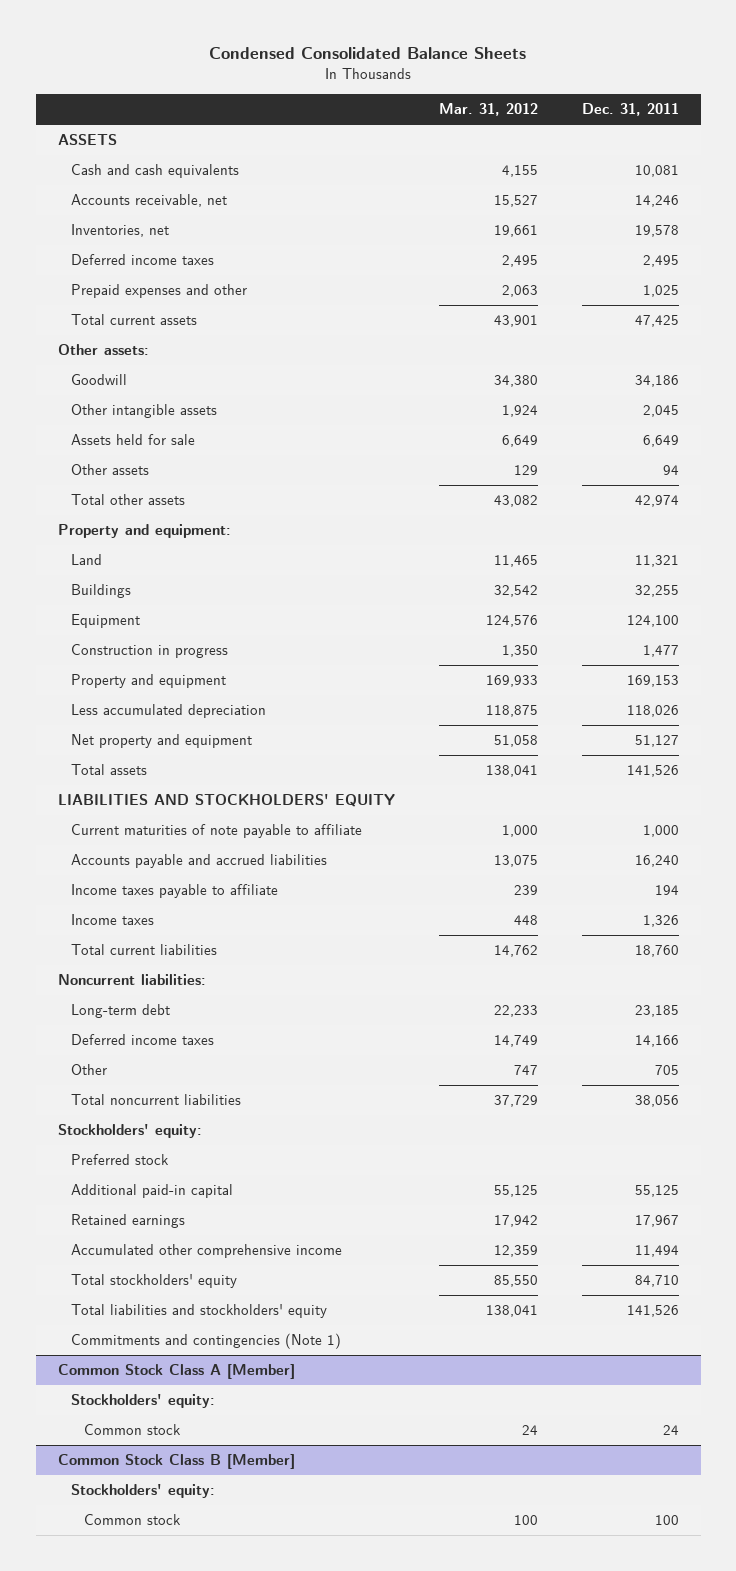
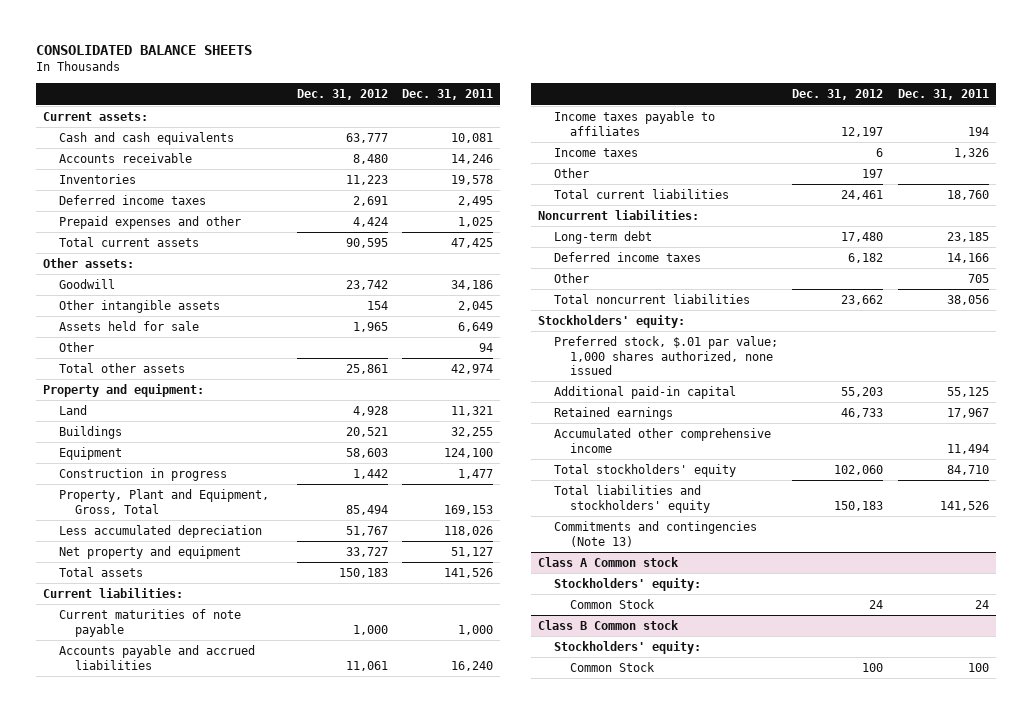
- Condensed Consolidated Balance Sheets
+ CONSOLIDATED BALANCE SHEETS
- | Mar. 31, 2012 | Dec. 31, 2011
+ | Dec. 31, 2012 | Dec. 31, 2011
- ASSETS
+ Current assets:
- Accounts receivable, net | 15,527 | 14,246
- Inventories, net | 19,661 | 19,578
+ Accounts receivable | 8,480 | 14,246
+ Inventories | 11,223 | 19,578
- Other assets | 129 | 94
+ Other | | 94
- Property and equipment | 169,933 | 169,153
+ Property, Plant and Equipment, Gross, Total | 85,494 | 169,153
- LIABILITIES AND STOCKHOLDERS' EQUITY
- Current maturities of note payable to affiliate | 1,000 | 1,000
+ Current liabilities:
+ Current maturities of note payable | 1,000 | 1,000
- Income taxes payable to affiliate | 239 | 194
+ Income taxes payable to affiliates | 12,197 | 194
+ Other | 197 |
- Preferred stock
+ Preferred stock, $.01 par value; 1,000 shares authorized, none issued
- Commitments and contingencies (Note 1)
- Common Stock Class A [Member]
+ Commitments and contingencies (Note 13)
+ Class A Common stock
- Common stock | 24 | 24
- Common Stock Class B [Member]
+ Common Stock | 24 | 24
+ Class B Common stock
- Common stock | 100 | 100
+ Common Stock | 100 | 100

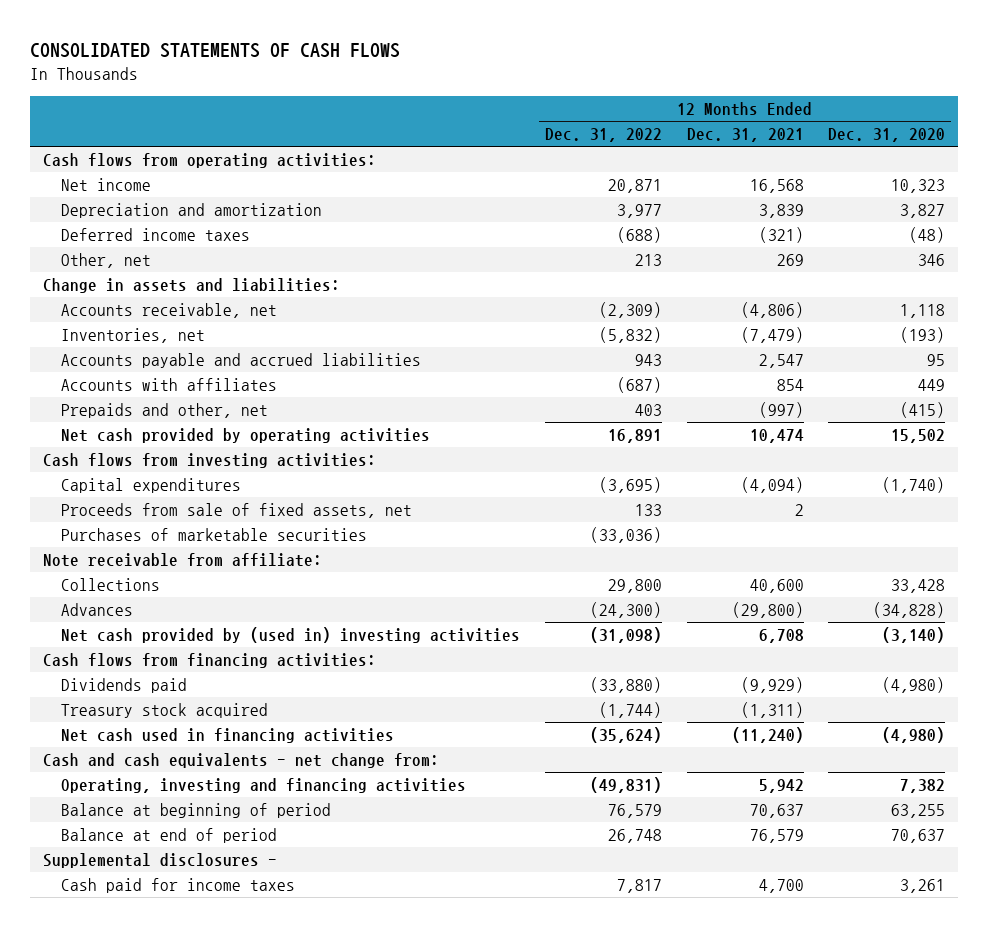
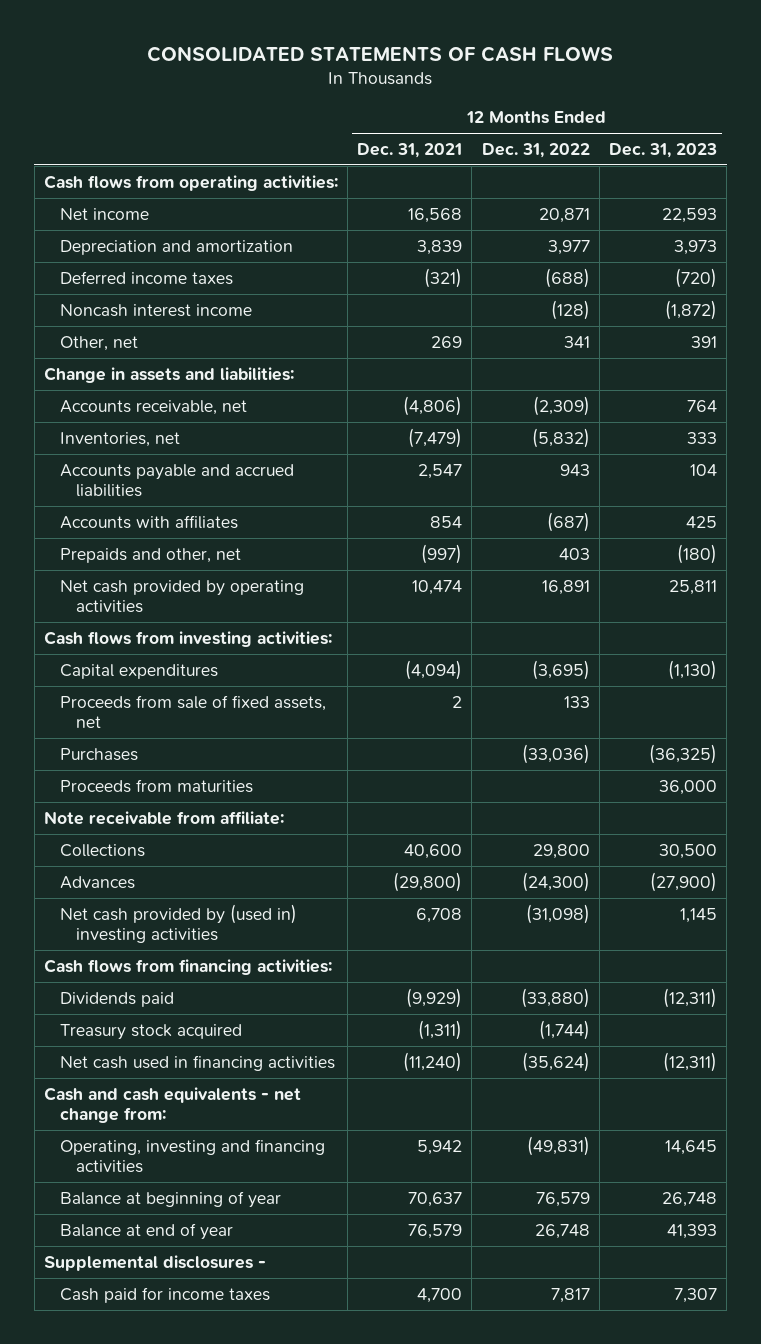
- | 12 Months Ended Dec. 31, 2022 | 12 Months Ended Dec. 31, 2021 | 12 Months Ended Dec. 31, 2020
+ | 12 Months Ended Dec. 31, 2021 | 12 Months Ended Dec. 31, 2022 | 12 Months Ended Dec. 31, 2023
- Other, net | 213 | 269 | 346
+ Noncash interest income | | (128) | (1,872)
+ Other, net | 269 | 341 | 391
- Purchases of marketable securities | (33,036) | |
+ Purchases | | (33,036) | (36,325)
+ Proceeds from maturities | | | 36,000
- Balance at beginning of period | 76,579 | 70,637 | 63,255
- Balance at end of period | 26,748 | 76,579 | 70,637
+ Balance at beginning of year | 70,637 | 76,579 | 26,748
+ Balance at end of year | 76,579 | 26,748 | 41,393

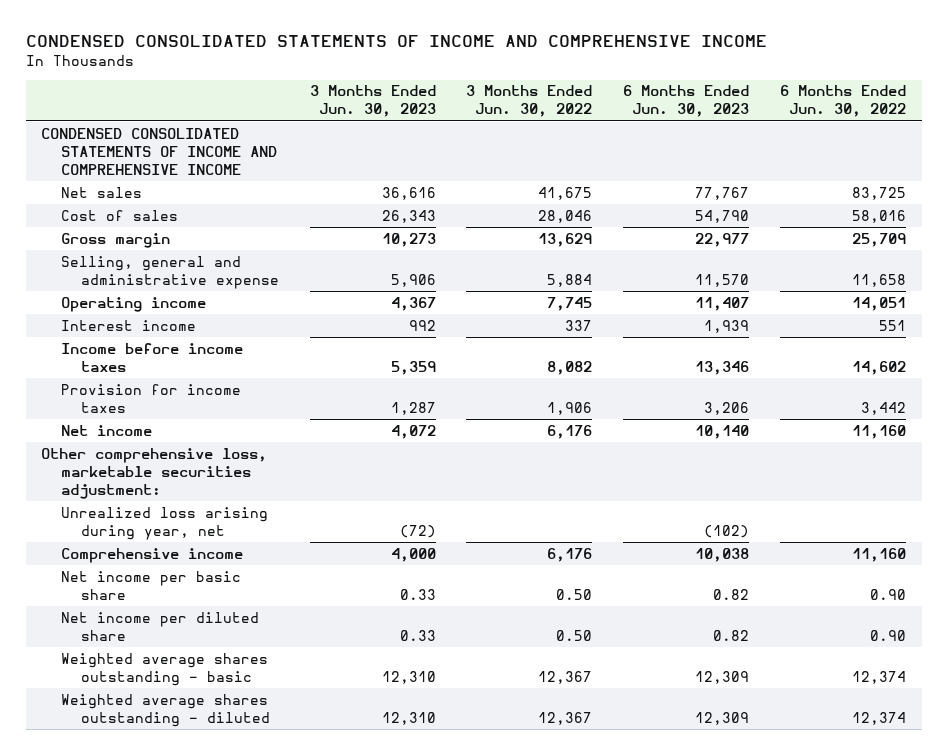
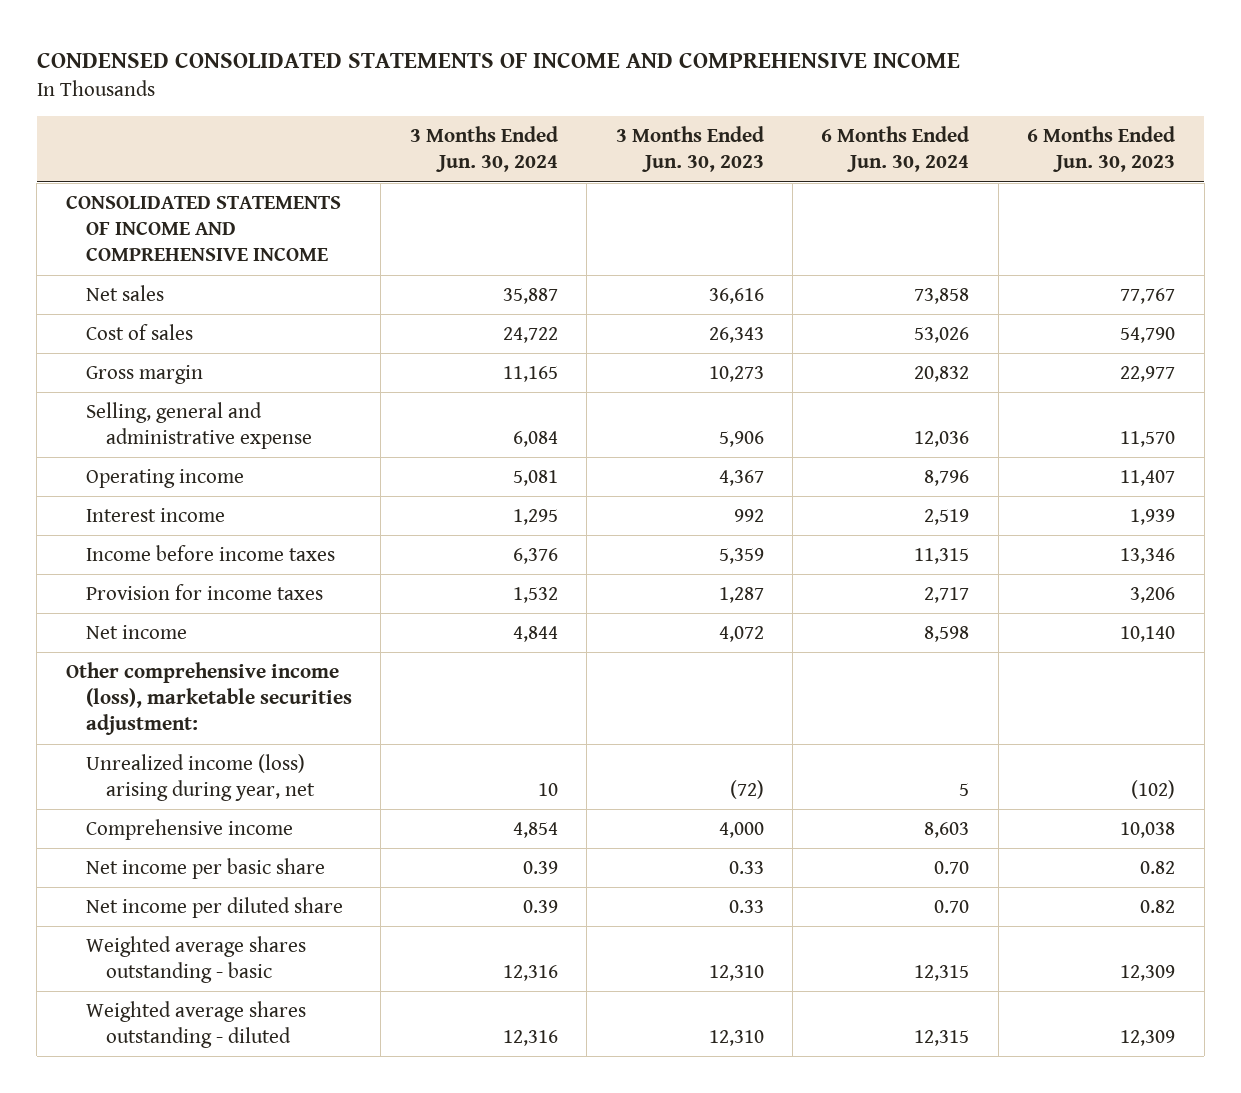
- | 3 Months Ended Jun. 30, 2023 | 3 Months Ended Jun. 30, 2022 | 6 Months Ended Jun. 30, 2023 | 6 Months Ended Jun. 30, 2022
+ | 3 Months Ended Jun. 30, 2024 | 3 Months Ended Jun. 30, 2023 | 6 Months Ended Jun. 30, 2024 | 6 Months Ended Jun. 30, 2023
- CONDENSED CONSOLIDATED STATEMENTS OF INCOME AND COMPREHENSIVE INCOME
+ CONSOLIDATED STATEMENTS OF INCOME AND COMPREHENSIVE INCOME
- Other comprehensive loss, marketable securities adjustment:
- Unrealized loss arising during year, net | (72) | | (102) |
+ Other comprehensive income (loss), marketable securities adjustment:
+ Unrealized income (loss) arising during year, net | 10 | (72) | 5 | (102)

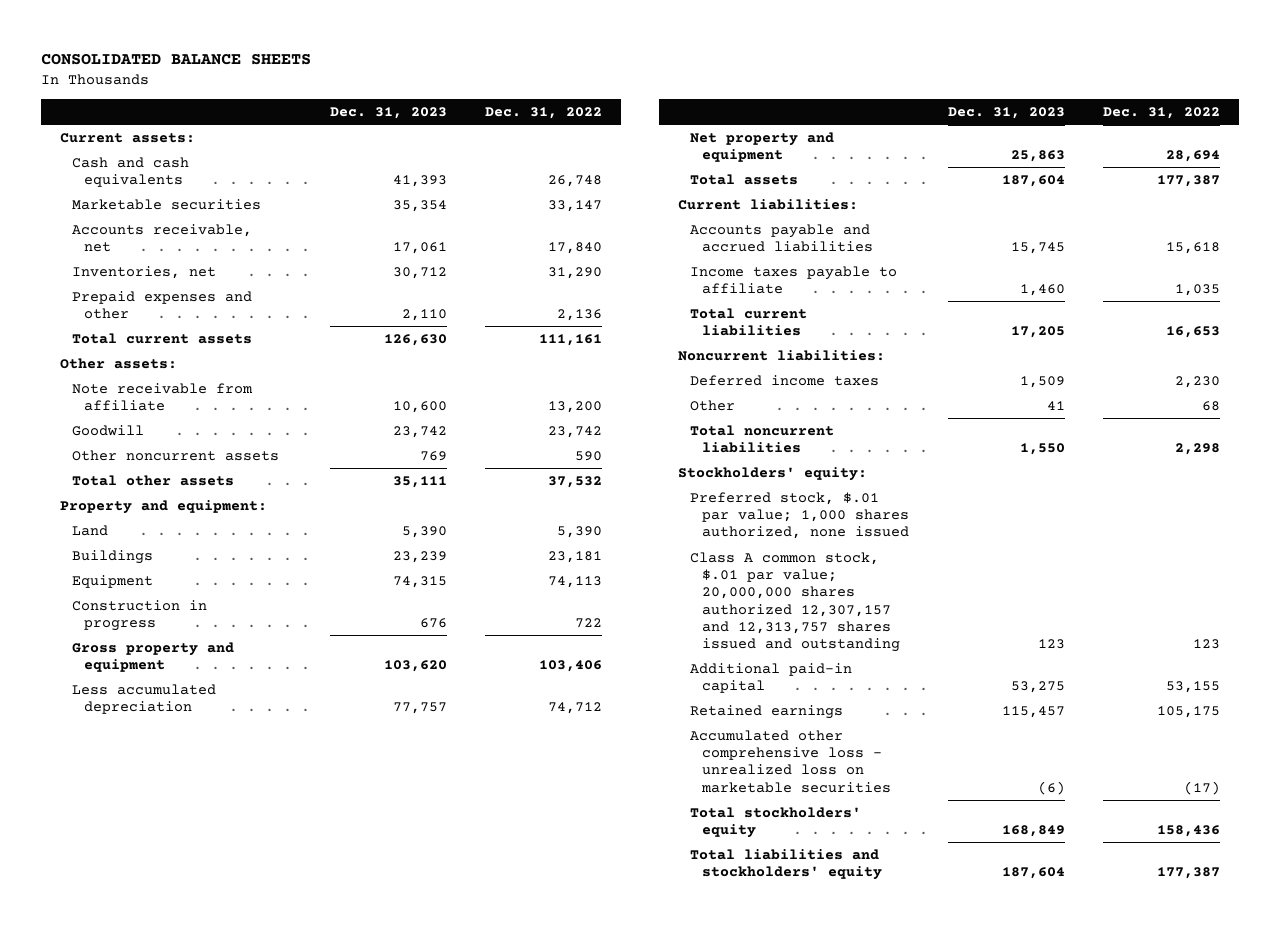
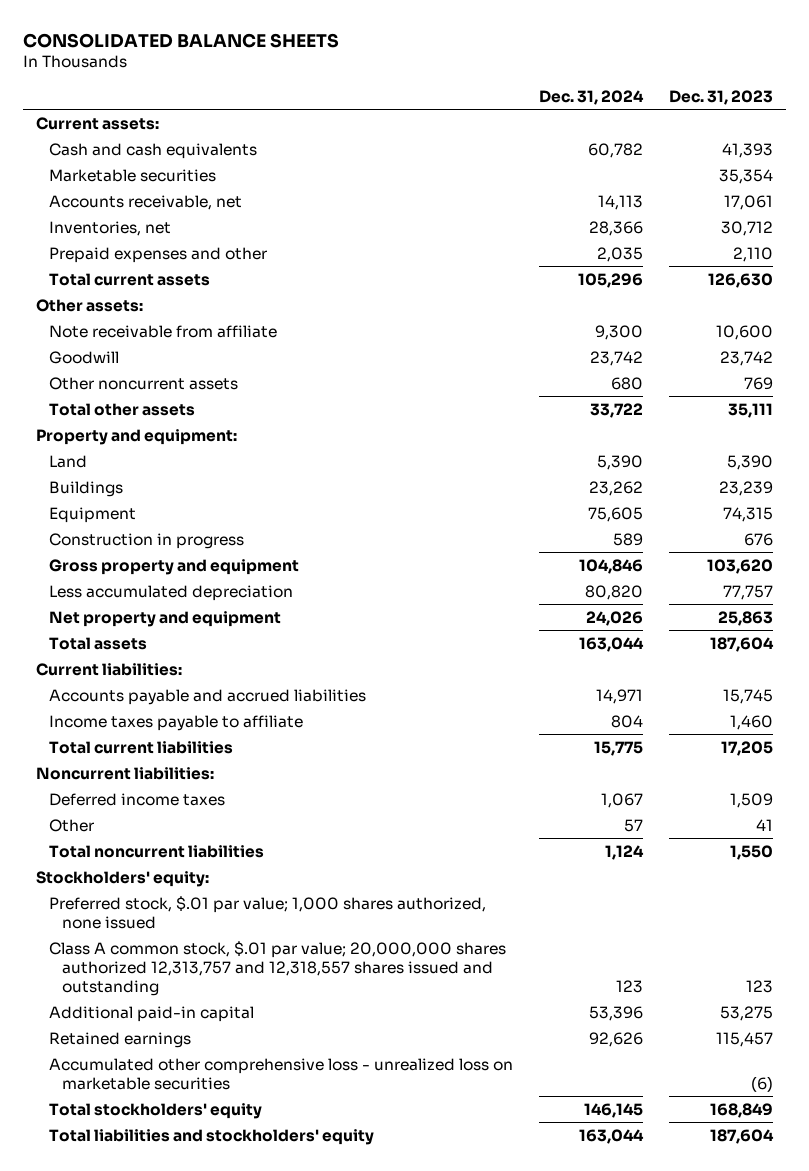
- | Dec. 31, 2023 | Dec. 31, 2022
+ | Dec. 31, 2024 | Dec. 31, 2023
- Class A common stock, $.01 par value; 20,000,000 shares authorized 12,307,157 and 12,313,757 shares issued and outstanding | 123 | 123
+ Class A common stock, $.01 par value; 20,000,000 shares authorized 12,313,757 and 12,318,557 shares issued and outstanding | 123 | 123

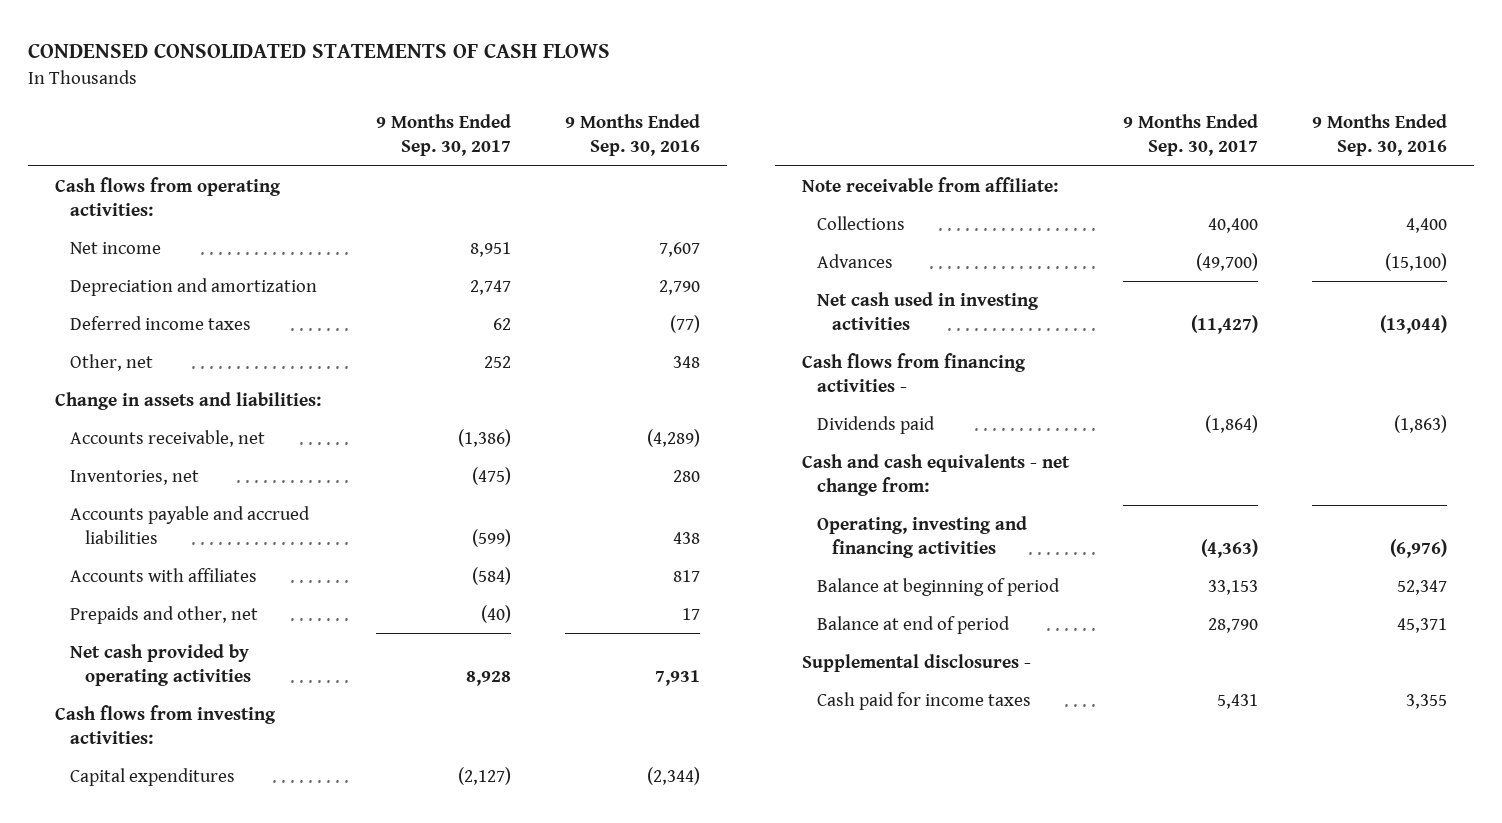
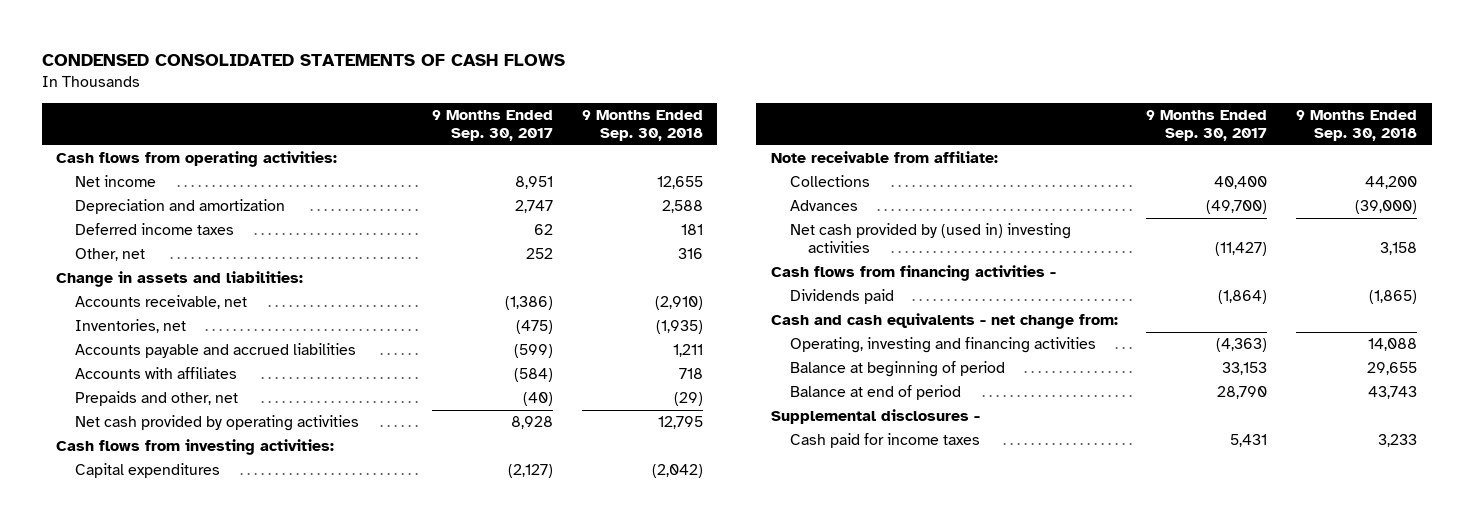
- | 9 Months Ended Sep. 30, 2017 | 9 Months Ended Sep. 30, 2016
+ | 9 Months Ended Sep. 30, 2017 | 9 Months Ended Sep. 30, 2018
- Net cash used in investing activities | (11,427) | (13,044)
+ Net cash provided by (used in) investing activities | (11,427) | 3,158

